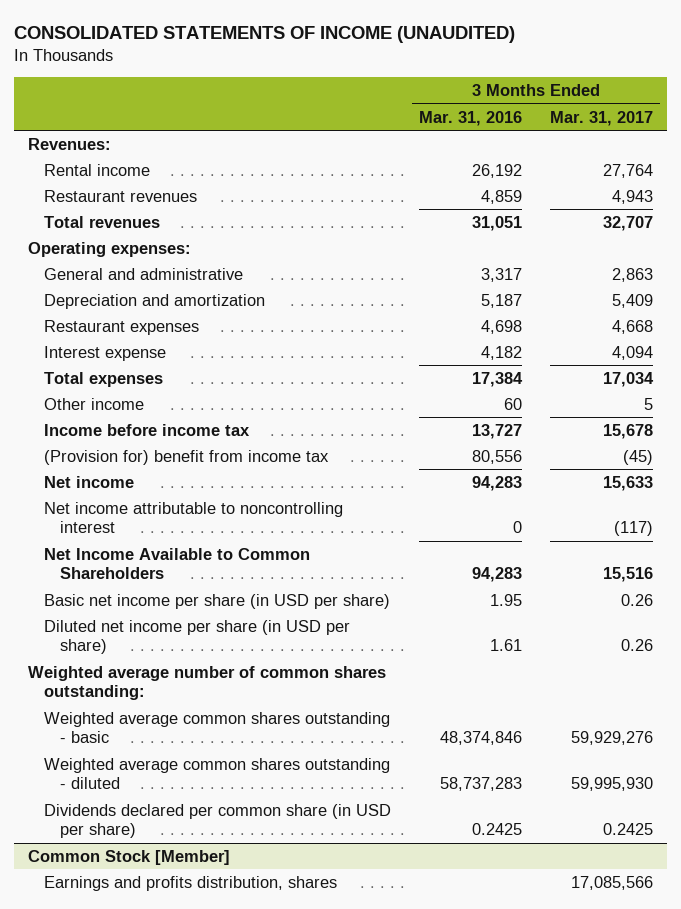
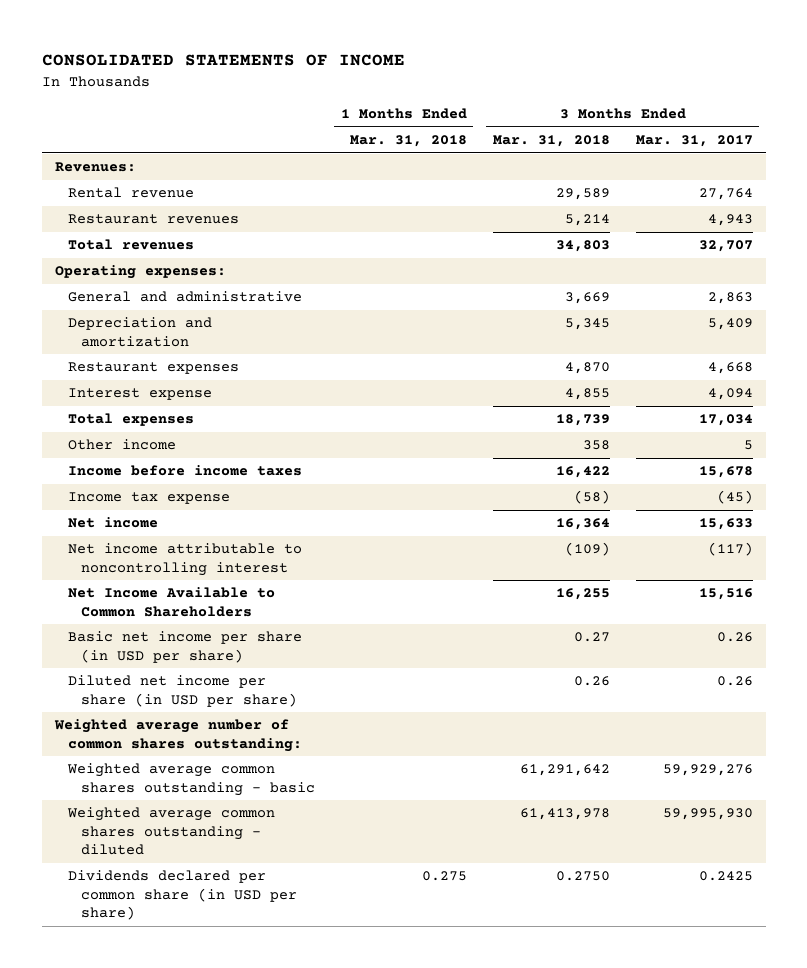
- CONSOLIDATED STATEMENTS OF INCOME (UNAUDITED)
+ CONSOLIDATED STATEMENTS OF INCOME
- | 3 Months Ended Mar. 31, 2016 | 3 Months Ended Mar. 31, 2017
+ | 1 Months Ended Mar. 31, 2018 | 3 Months Ended Mar. 31, 2018 | 3 Months Ended Mar. 31, 2017
- Rental income | 26,192 | 27,764
+ Rental revenue | | 29,589 | 27,764
- Income before income tax | 13,727 | 15,678
- (Provision for) benefit from income tax | 80,556 | (45)
+ Income before income taxes | | 16,422 | 15,678
+ Income tax expense | | (58) | (45)
- Common Stock [Member]
- Earnings and profits distribution, shares | | 17,085,566

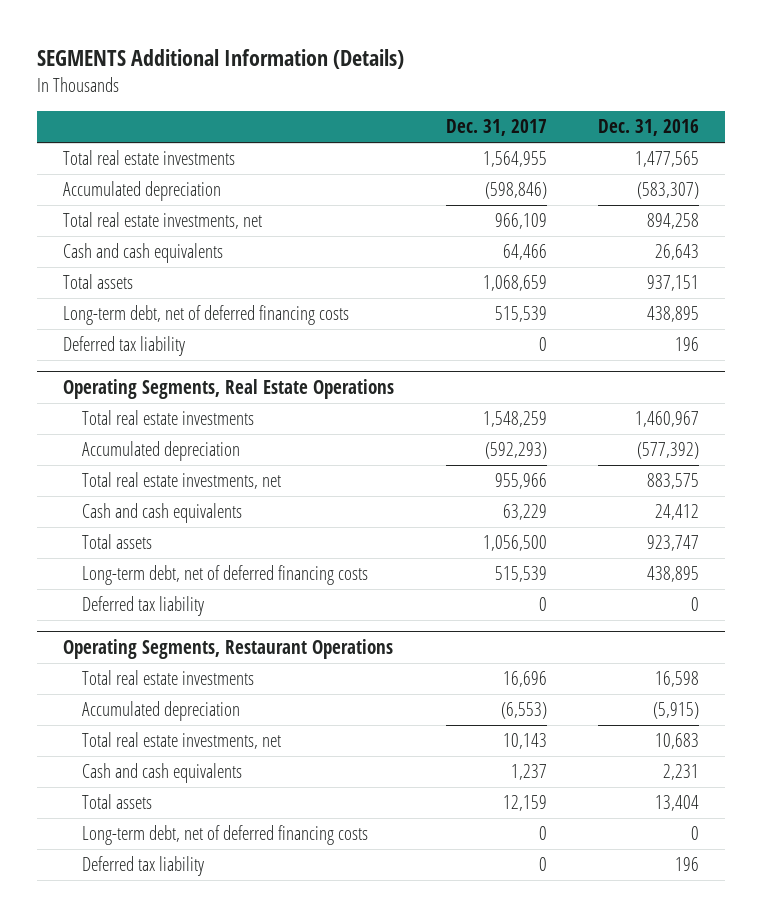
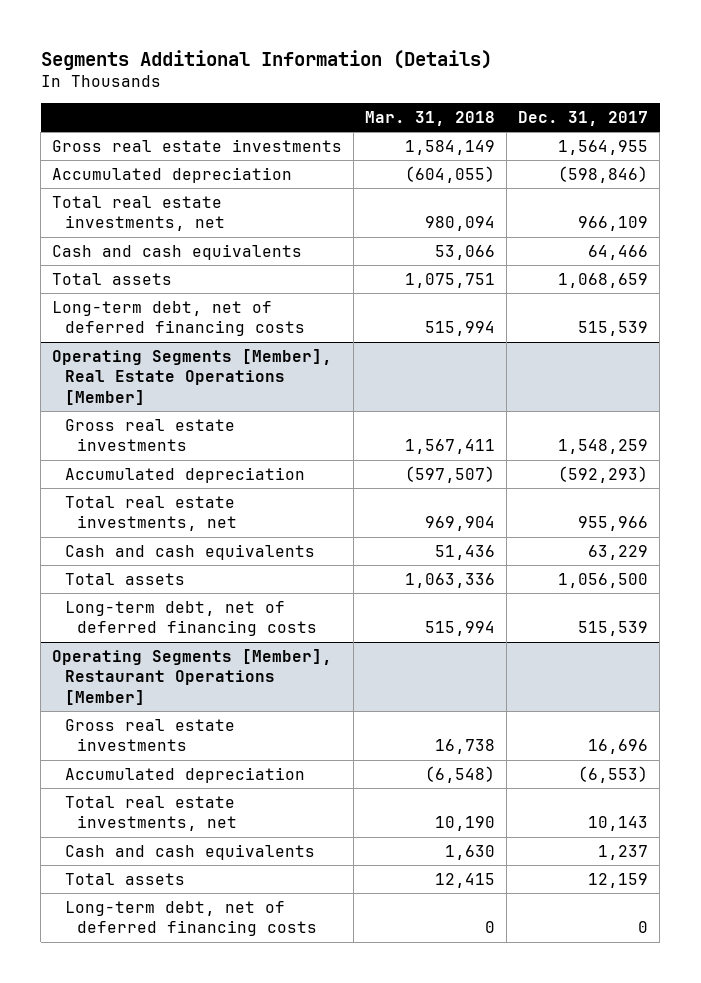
- SEGMENTS Additional Information (Details)
+ Segments Additional Information (Details)
- | Dec. 31, 2017 | Dec. 31, 2016
+ | Mar. 31, 2018 | Dec. 31, 2017
- Total real estate investments | 1,564,955 | 1,477,565
+ Gross real estate investments | 1,584,149 | 1,564,955
- Deferred tax liability | 0 | 196
- Operating Segments, Real Estate Operations
- Total real estate investments | 1,548,259 | 1,460,967
+ Operating Segments [Member], Real Estate Operations [Member]
+ Gross real estate investments | 1,567,411 | 1,548,259
- Deferred tax liability | 0 | 0
- Operating Segments, Restaurant Operations
- Total real estate investments | 16,696 | 16,598
+ Operating Segments [Member], Restaurant Operations [Member]
+ Gross real estate investments | 16,738 | 16,696
- Deferred tax liability | 0 | 196

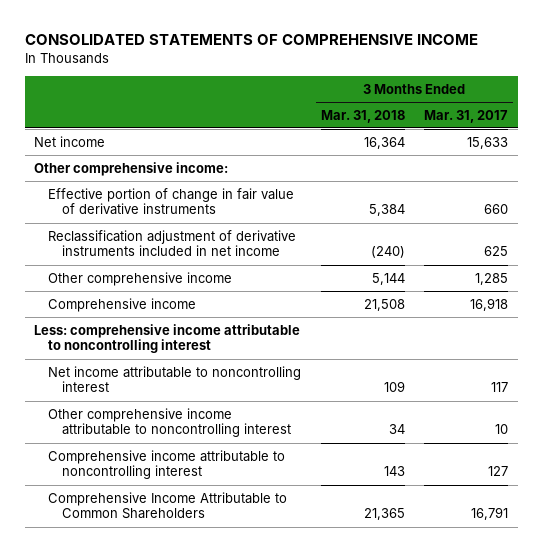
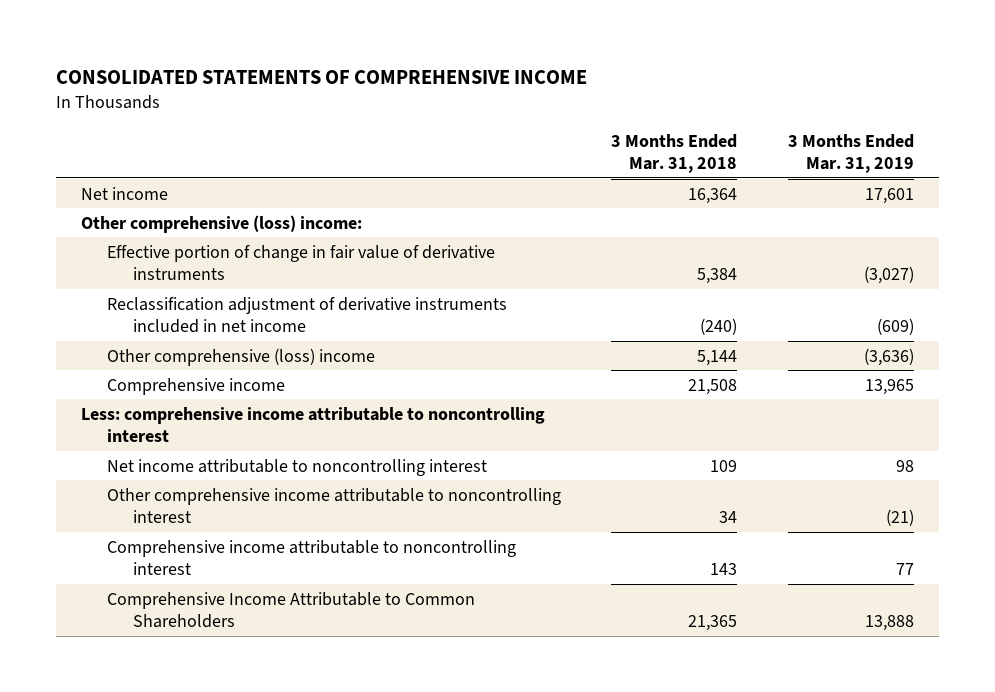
- | 3 Months Ended Mar. 31, 2018 | 3 Months Ended Mar. 31, 2017
+ | 3 Months Ended Mar. 31, 2018 | 3 Months Ended Mar. 31, 2019
- Other comprehensive income:
+ Other comprehensive (loss) income:
- Other comprehensive income | 5,144 | 1,285
+ Other comprehensive (loss) income | 5,144 | (3,636)

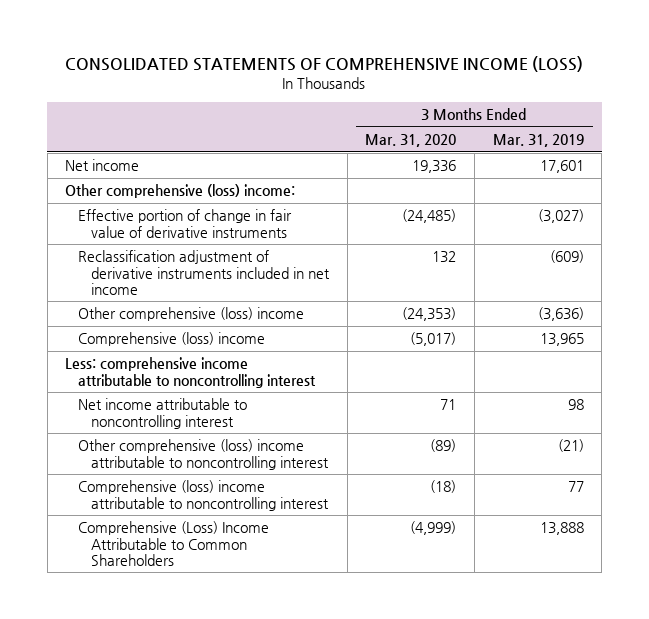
- CONSOLIDATED STATEMENTS OF COMPREHENSIVE INCOME
+ CONSOLIDATED STATEMENTS OF COMPREHENSIVE INCOME (LOSS)
- | 3 Months Ended Mar. 31, 2018 | 3 Months Ended Mar. 31, 2019
+ | 3 Months Ended Mar. 31, 2020 | 3 Months Ended Mar. 31, 2019
- Comprehensive income | 21,508 | 13,965
+ Comprehensive (loss) income | (5,017) | 13,965
- Other comprehensive income attributable to noncontrolling interest | 34 | (21)
- Comprehensive income attributable to noncontrolling interest | 143 | 77
- Comprehensive Income Attributable to Common Shareholders | 21,365 | 13,888
+ Other comprehensive (loss) income attributable to noncontrolling interest | (89) | (21)
+ Comprehensive (loss) income attributable to noncontrolling interest | (18) | 77
+ Comprehensive (Loss) Income Attributable to Common Shareholders | (4,999) | 13,888

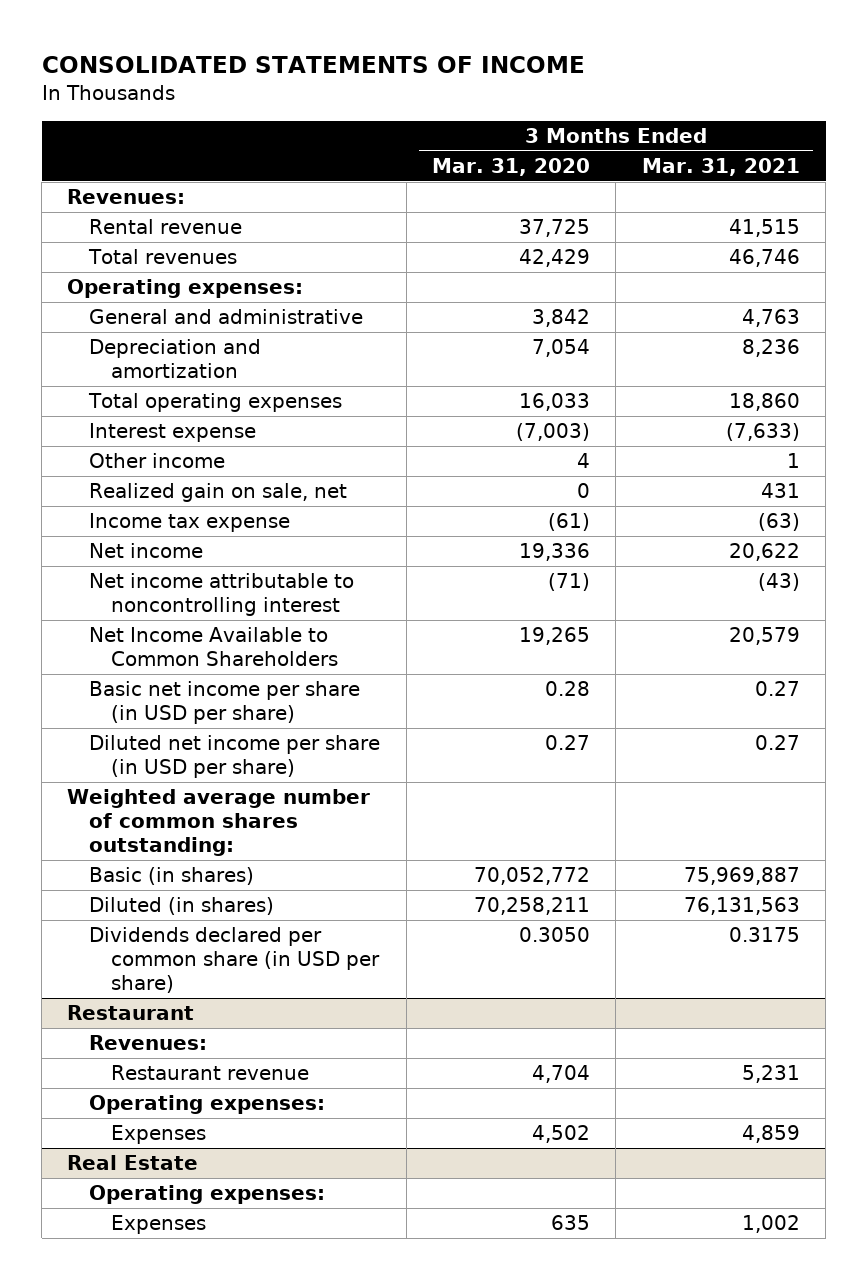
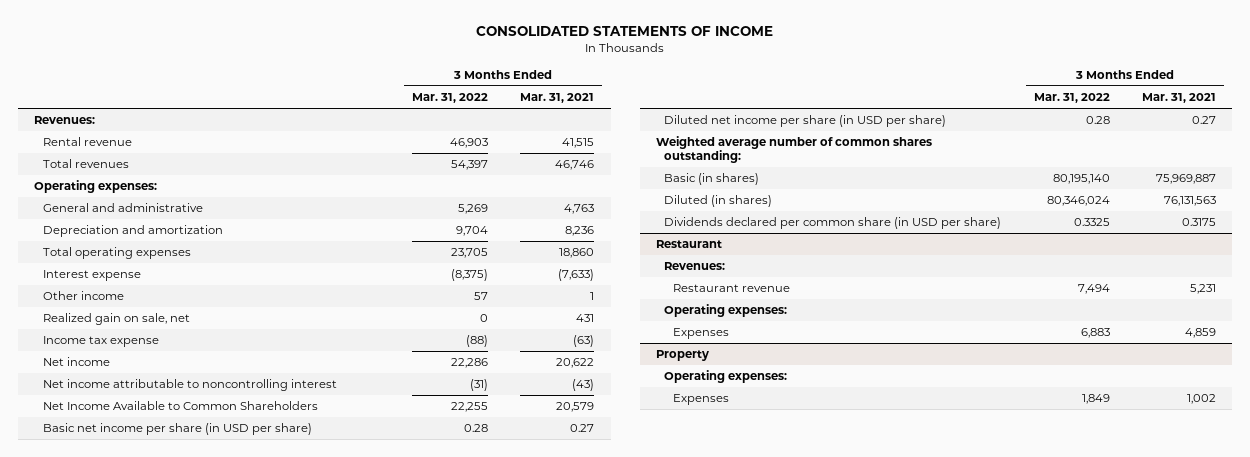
- | 3 Months Ended Mar. 31, 2020 | 3 Months Ended Mar. 31, 2021
+ | 3 Months Ended Mar. 31, 2022 | 3 Months Ended Mar. 31, 2021
- Real Estate
+ Property

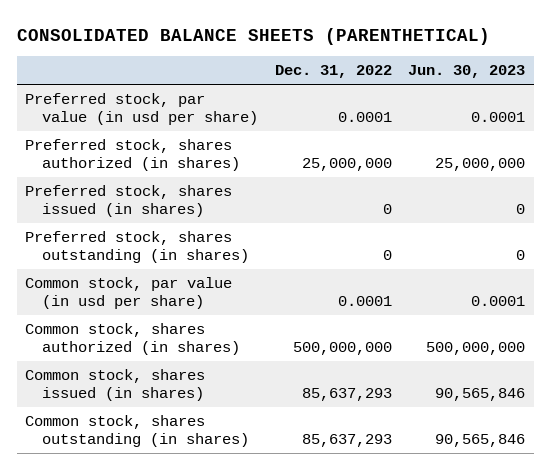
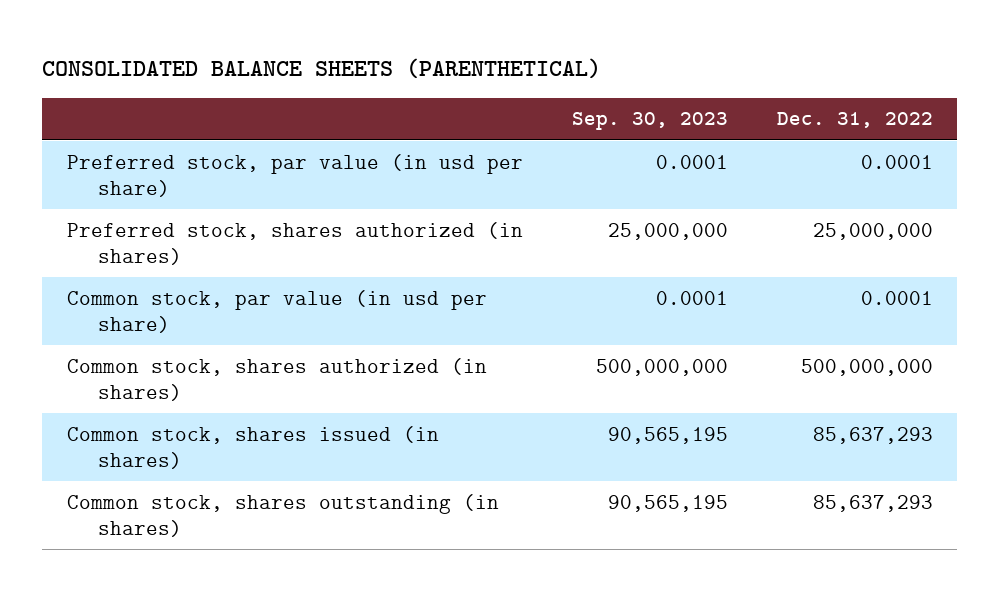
- | Dec. 31, 2022 | Jun. 30, 2023
+ | Sep. 30, 2023 | Dec. 31, 2022
- Preferred stock, shares issued (in shares) | 0 | 0
- Preferred stock, shares outstanding (in shares) | 0 | 0

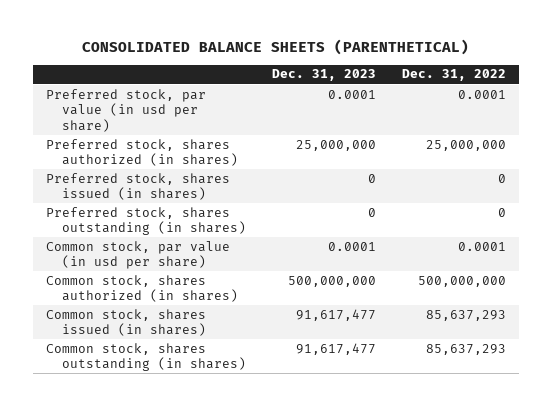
- | Sep. 30, 2023 | Dec. 31, 2022
+ | Dec. 31, 2023 | Dec. 31, 2022
+ Preferred stock, shares issued (in shares) | 0 | 0
+ Preferred stock, shares outstanding (in shares) | 0 | 0

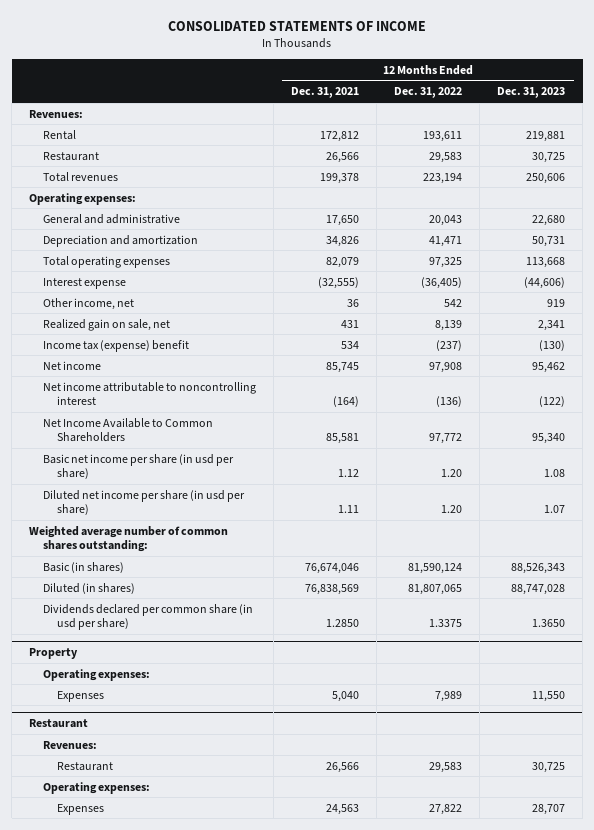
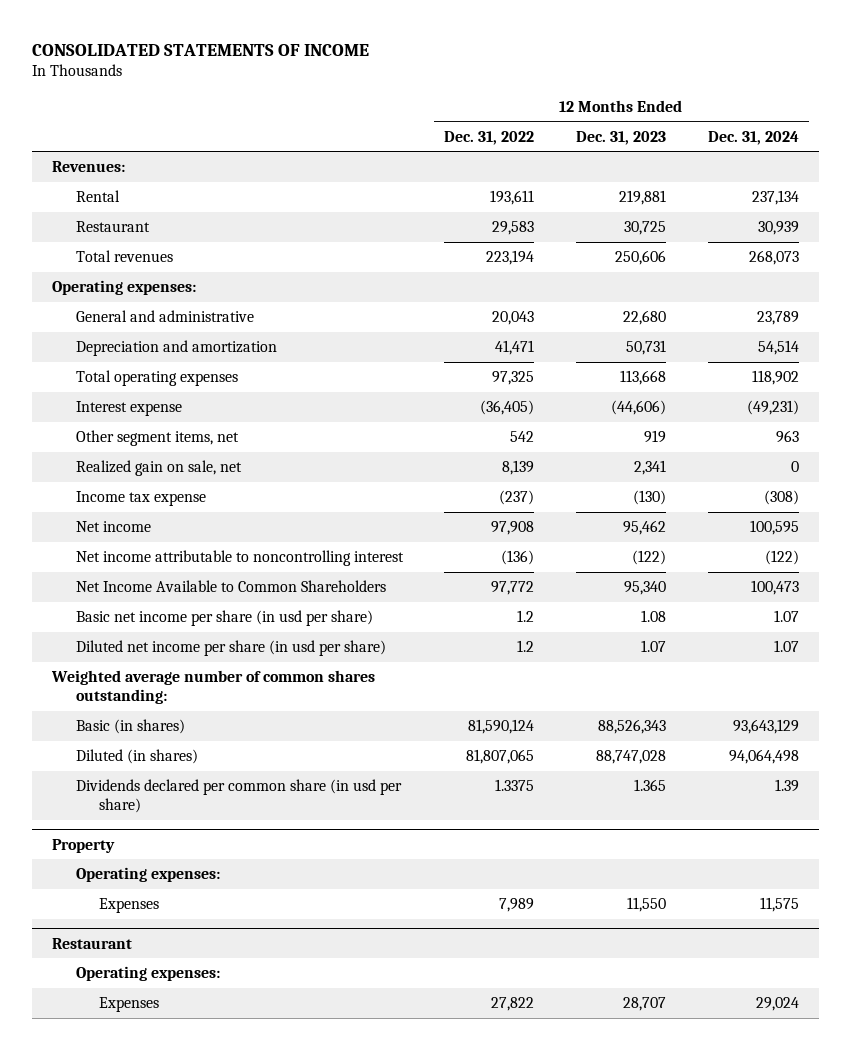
- | 12 Months Ended Dec. 31, 2021 | 12 Months Ended Dec. 31, 2022 | 12 Months Ended Dec. 31, 2023
+ | 12 Months Ended Dec. 31, 2022 | 12 Months Ended Dec. 31, 2023 | 12 Months Ended Dec. 31, 2024
- Other income, net | 36 | 542 | 919
+ Other segment items, net | 542 | 919 | 963
- Income tax (expense) benefit | 534 | (237) | (130)
+ Income tax expense | (237) | (130) | (308)
- Basic net income per share (in usd per share) | 1.12 | 1.20 | 1.08
- Diluted net income per share (in usd per share) | 1.11 | 1.20 | 1.07
+ Basic net income per share (in usd per share) | 1.2 | 1.08 | 1.07
+ Diluted net income per share (in usd per share) | 1.2 | 1.07 | 1.07
- Dividends declared per common share (in usd per share) | 1.2850 | 1.3375 | 1.3650
+ Dividends declared per common share (in usd per share) | 1.3375 | 1.365 | 1.39
@ Restaurant
- Revenues:
- Restaurant | 26,566 | 29,583 | 30,725

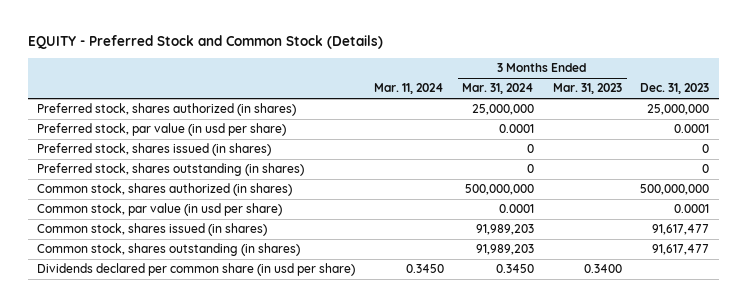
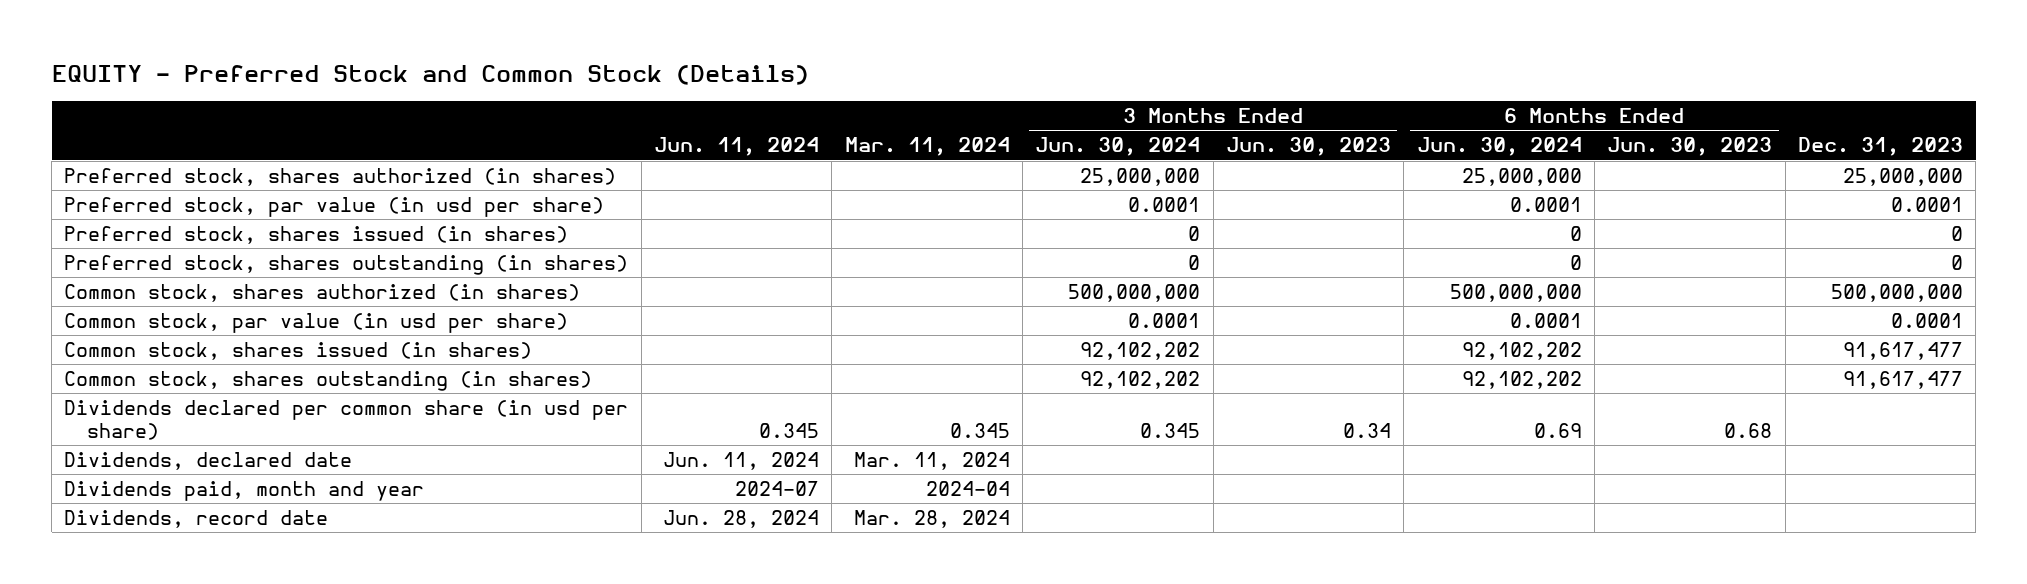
- | Mar. 11, 2024 | 3 Months Ended Mar. 31, 2024 | 3 Months Ended Mar. 31, 2023 | Dec. 31, 2023
+ | Jun. 11, 2024 | Mar. 11, 2024 | 3 Months Ended Jun. 30, 2024 | 3 Months Ended Jun. 30, 2023 | 6 Months Ended Jun. 30, 2024 | 6 Months Ended Jun. 30, 2023 | Dec. 31, 2023
- Dividends declared per common share (in usd per share) | 0.3450 | 0.3450 | 0.3400 |
+ Dividends declared per common share (in usd per share) | 0.345 | 0.345 | 0.345 | 0.34 | 0.69 | 0.68 |
+ Dividends, declared date | Jun. 11, 2024 | Mar. 11, 2024 | | | | |
+ Dividends paid, month and year | 2024-07 | 2024-04 | | | | |
+ Dividends, record date | Jun. 28, 2024 | Mar. 28, 2024 | | | | |

